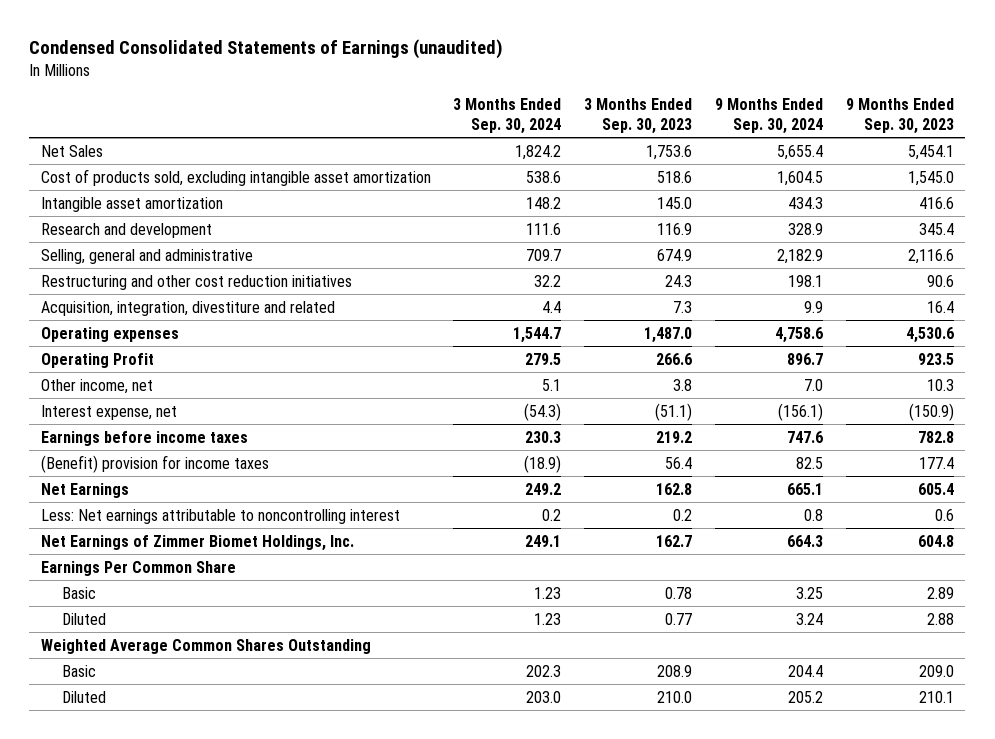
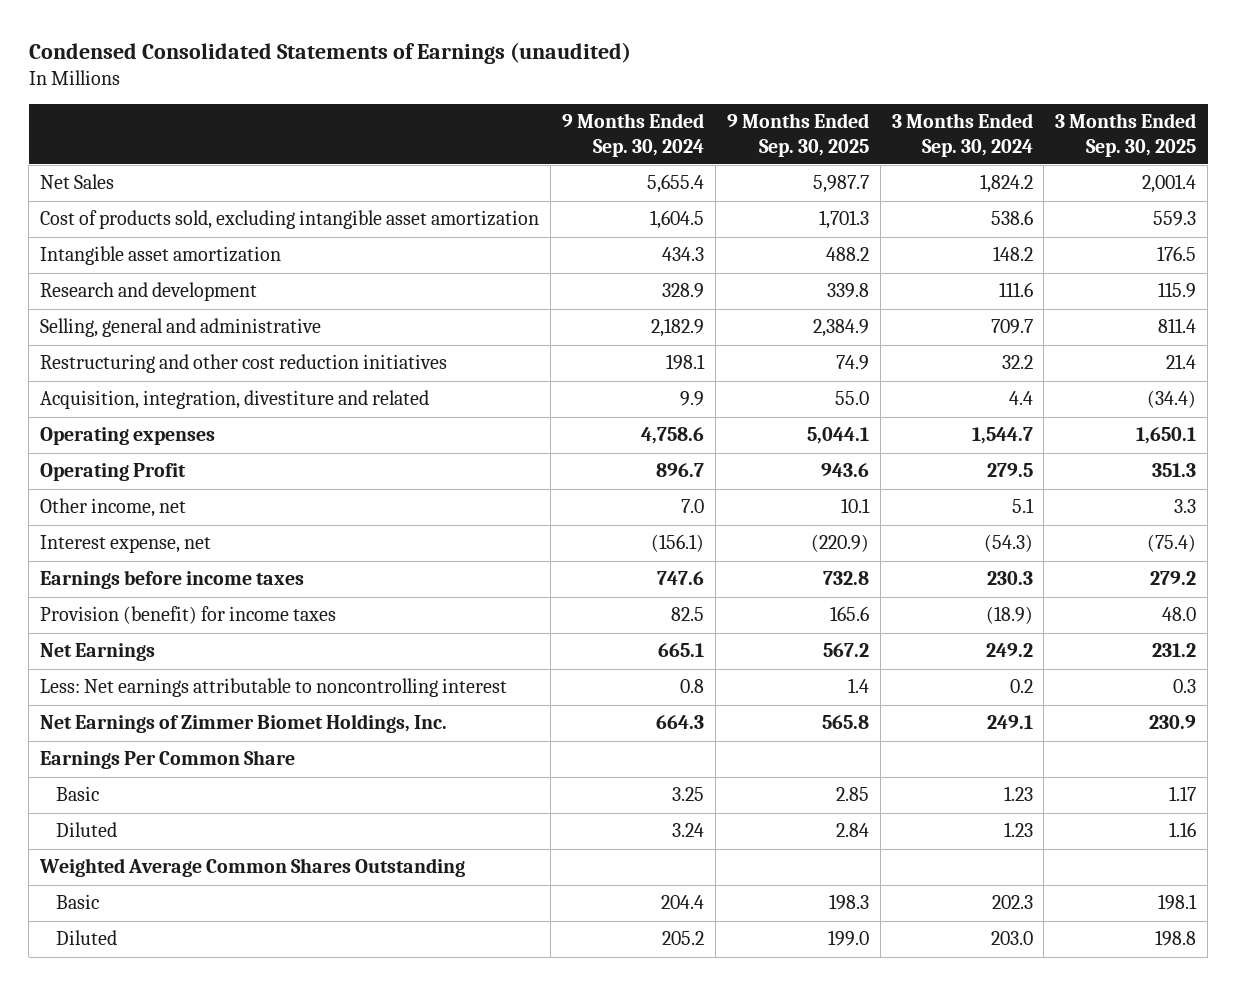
- | 3 Months Ended Sep. 30, 2024 | 3 Months Ended Sep. 30, 2023 | 9 Months Ended Sep. 30, 2024 | 9 Months Ended Sep. 30, 2023
+ | 9 Months Ended Sep. 30, 2024 | 9 Months Ended Sep. 30, 2025 | 3 Months Ended Sep. 30, 2024 | 3 Months Ended Sep. 30, 2025
- (Benefit) provision for income taxes | (18.9) | 56.4 | 82.5 | 177.4
+ Provision (benefit) for income taxes | 82.5 | 165.6 | (18.9) | 48.0

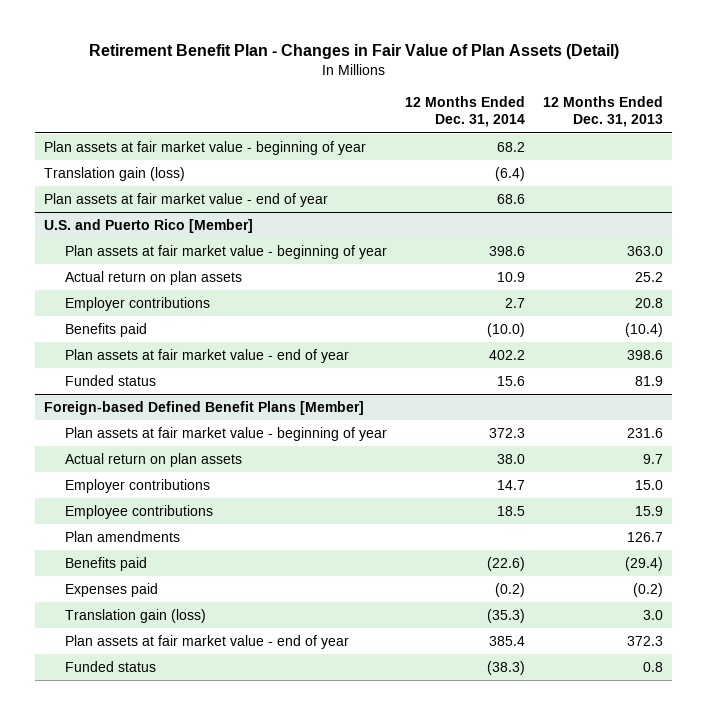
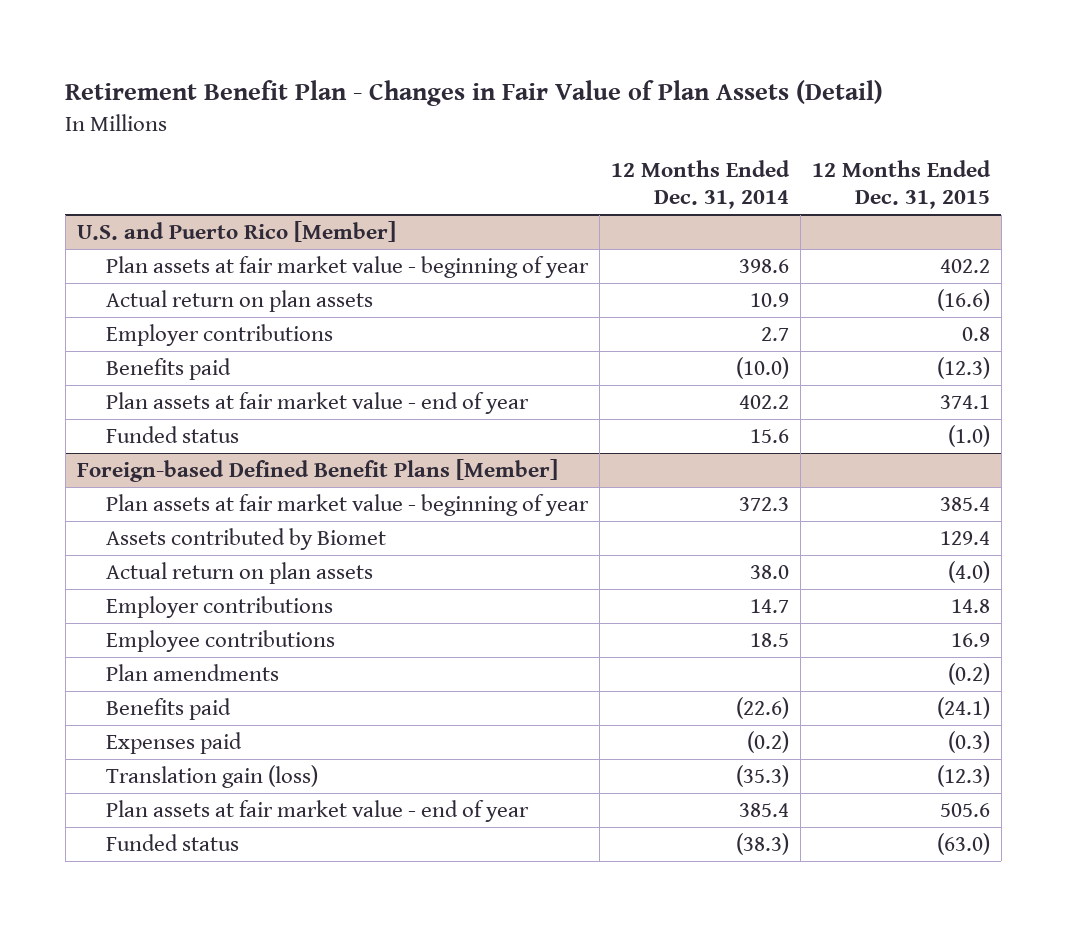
- | 12 Months Ended Dec. 31, 2014 | 12 Months Ended Dec. 31, 2013
+ | 12 Months Ended Dec. 31, 2014 | 12 Months Ended Dec. 31, 2015
- Plan assets at fair market value - beginning of year | 68.2 |
- Translation gain (loss) | (6.4) |
- Plan assets at fair market value - end of year | 68.6 |
@ Foreign-based Defined Benefit Plans [Member]
+ Assets contributed by Biomet | | 129.4

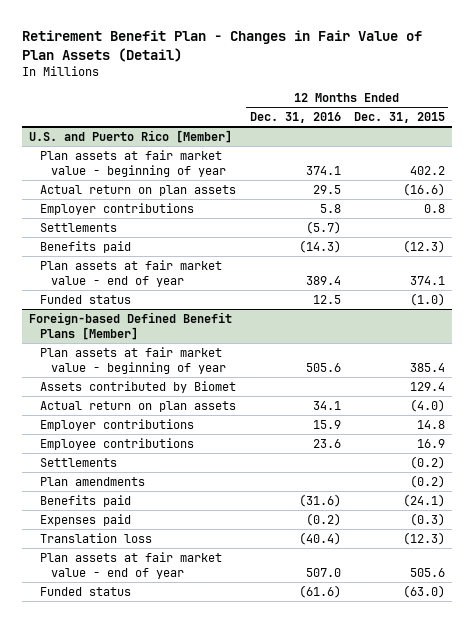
- | 12 Months Ended Dec. 31, 2014 | 12 Months Ended Dec. 31, 2015
+ | 12 Months Ended Dec. 31, 2016 | 12 Months Ended Dec. 31, 2015
@ U.S. and Puerto Rico [Member]
+ Settlements | (5.7) |
@ Foreign-based Defined Benefit Plans [Member]
+ Settlements | | (0.2)
- Translation gain (loss) | (35.3) | (12.3)
+ Translation loss | (40.4) | (12.3)

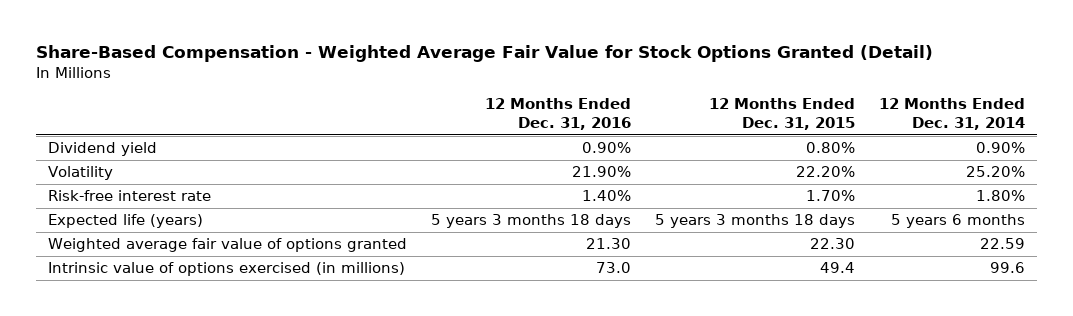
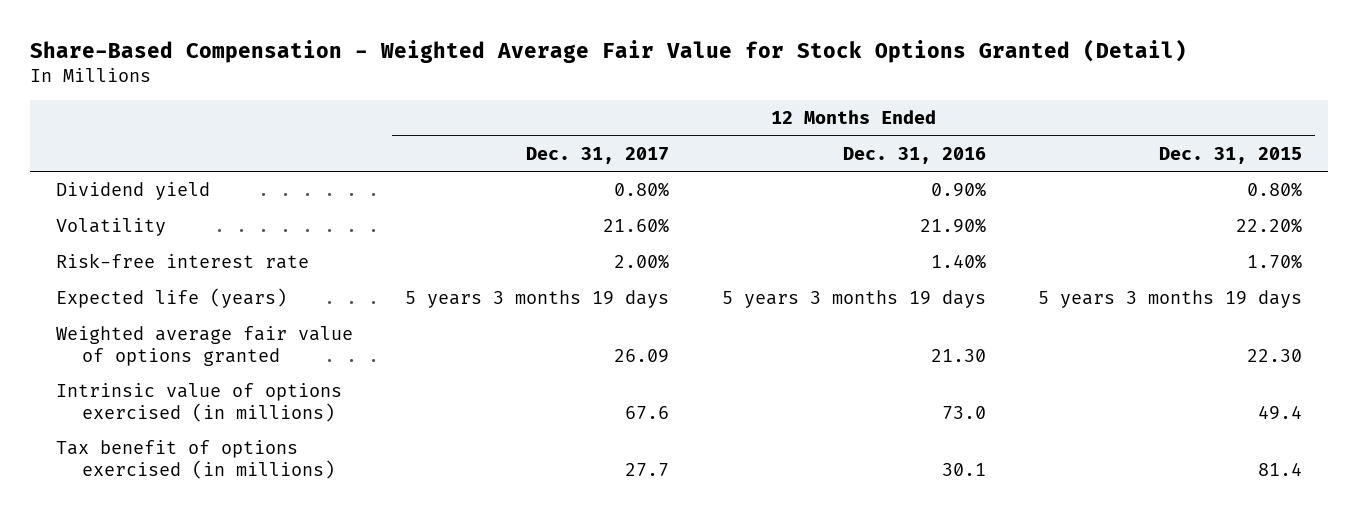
- | 12 Months Ended Dec. 31, 2016 | 12 Months Ended Dec. 31, 2015 | 12 Months Ended Dec. 31, 2014
+ | 12 Months Ended Dec. 31, 2017 | 12 Months Ended Dec. 31, 2016 | 12 Months Ended Dec. 31, 2015
- Expected life (years) | 5 years 3 months 18 days | 5 years 3 months 18 days | 5 years 6 months
+ Expected life (years) | 5 years 3 months 19 days | 5 years 3 months 19 days | 5 years 3 months 19 days
+ Tax benefit of options exercised (in millions) | 27.7 | 30.1 | 81.4

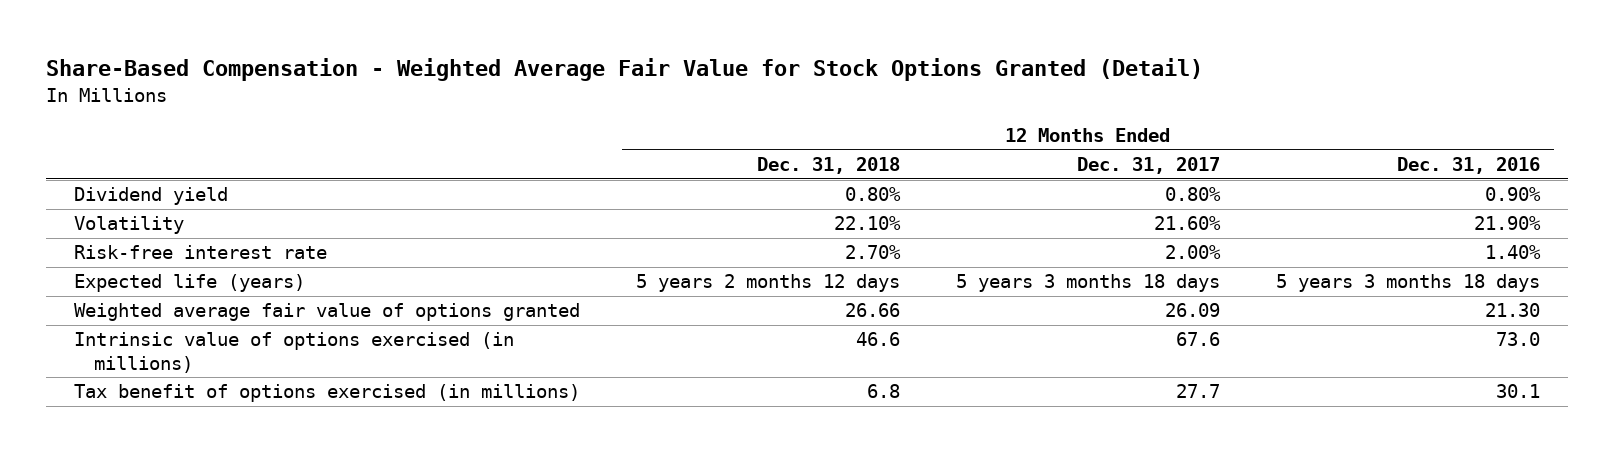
- | 12 Months Ended Dec. 31, 2017 | 12 Months Ended Dec. 31, 2016 | 12 Months Ended Dec. 31, 2015
+ | 12 Months Ended Dec. 31, 2018 | 12 Months Ended Dec. 31, 2017 | 12 Months Ended Dec. 31, 2016
- Expected life (years) | 5 years 3 months 19 days | 5 years 3 months 19 days | 5 years 3 months 19 days
+ Expected life (years) | 5 years 2 months 12 days | 5 years 3 months 18 days | 5 years 3 months 18 days

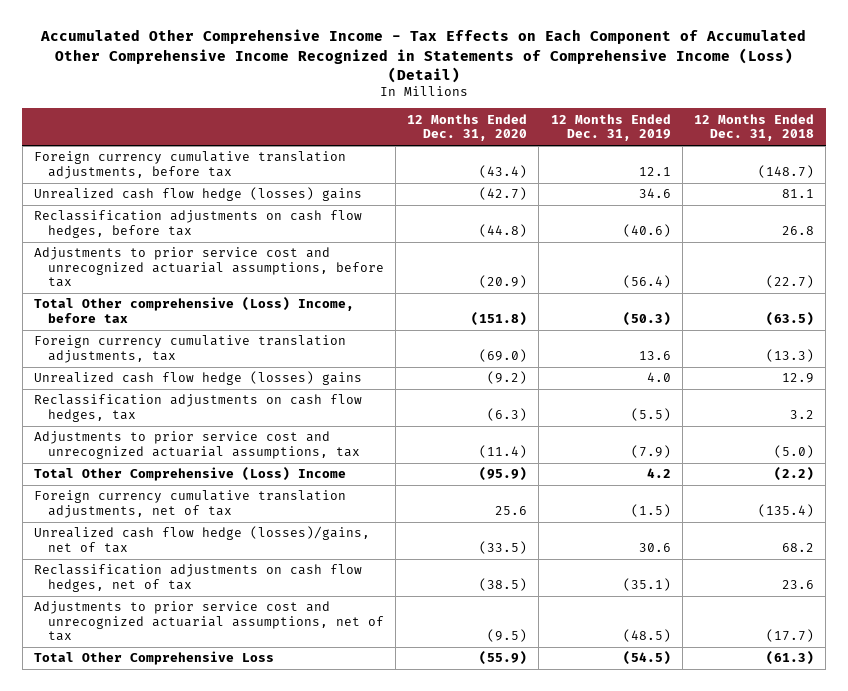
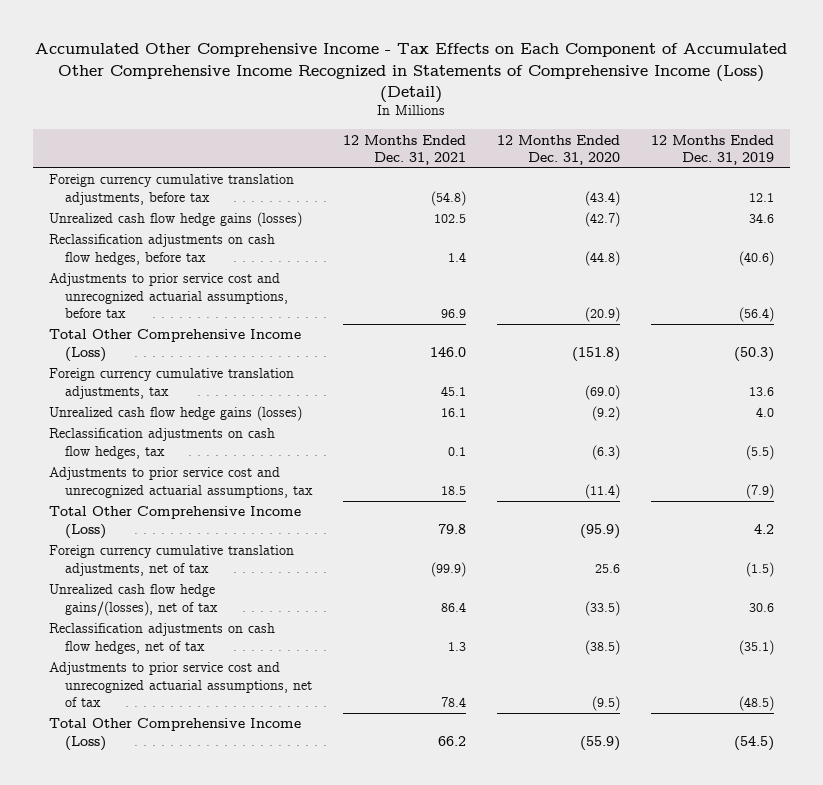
- | 12 Months Ended Dec. 31, 2020 | 12 Months Ended Dec. 31, 2019 | 12 Months Ended Dec. 31, 2018
+ | 12 Months Ended Dec. 31, 2021 | 12 Months Ended Dec. 31, 2020 | 12 Months Ended Dec. 31, 2019
- Unrealized cash flow hedge (losses) gains | (42.7) | 34.6 | 81.1
+ Unrealized cash flow hedge gains (losses) | 102.5 | (42.7) | 34.6
- Total Other comprehensive (Loss) Income, before tax | (151.8) | (50.3) | (63.5)
+ Total Other Comprehensive Income (Loss) | 146.0 | (151.8) | (50.3)
- Unrealized cash flow hedge (losses) gains | (9.2) | 4.0 | 12.9
+ Unrealized cash flow hedge gains (losses) | 16.1 | (9.2) | 4.0
- Total Other Comprehensive (Loss) Income | (95.9) | 4.2 | (2.2)
+ Total Other Comprehensive Income (Loss) | 79.8 | (95.9) | 4.2
- Unrealized cash flow hedge (losses)/gains, net of tax | (33.5) | 30.6 | 68.2
+ Unrealized cash flow hedge gains/(losses), net of tax | 86.4 | (33.5) | 30.6
- Total Other Comprehensive Loss | (55.9) | (54.5) | (61.3)
+ Total Other Comprehensive Income (Loss) | 66.2 | (55.9) | (54.5)

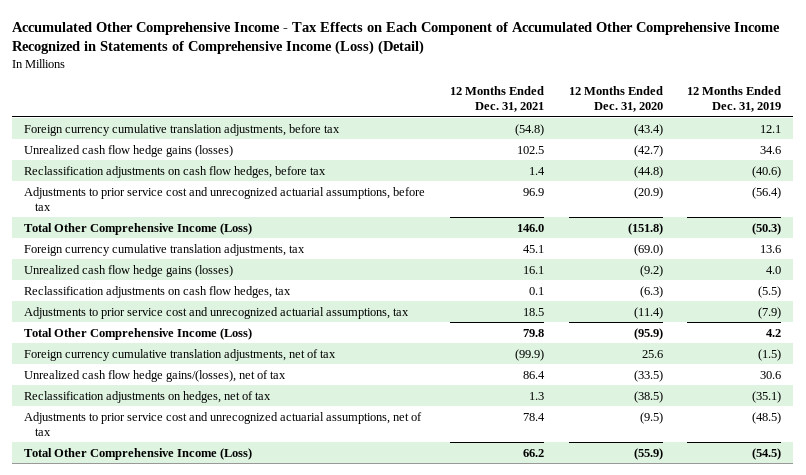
- Reclassification adjustments on cash flow hedges, net of tax | 1.3 | (38.5) | (35.1)
+ Reclassification adjustments on hedges, net of tax | 1.3 | (38.5) | (35.1)

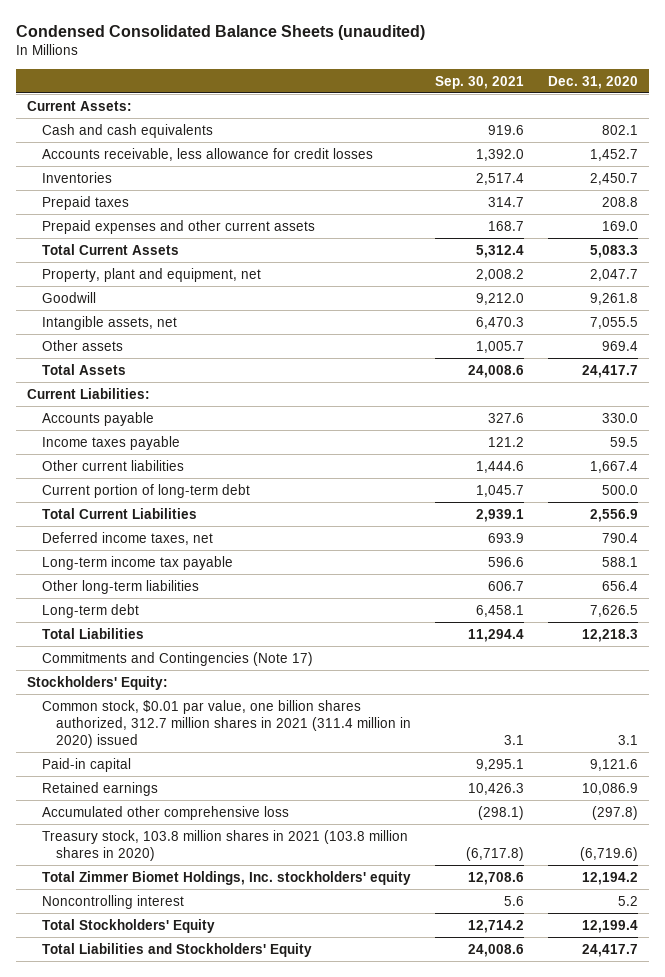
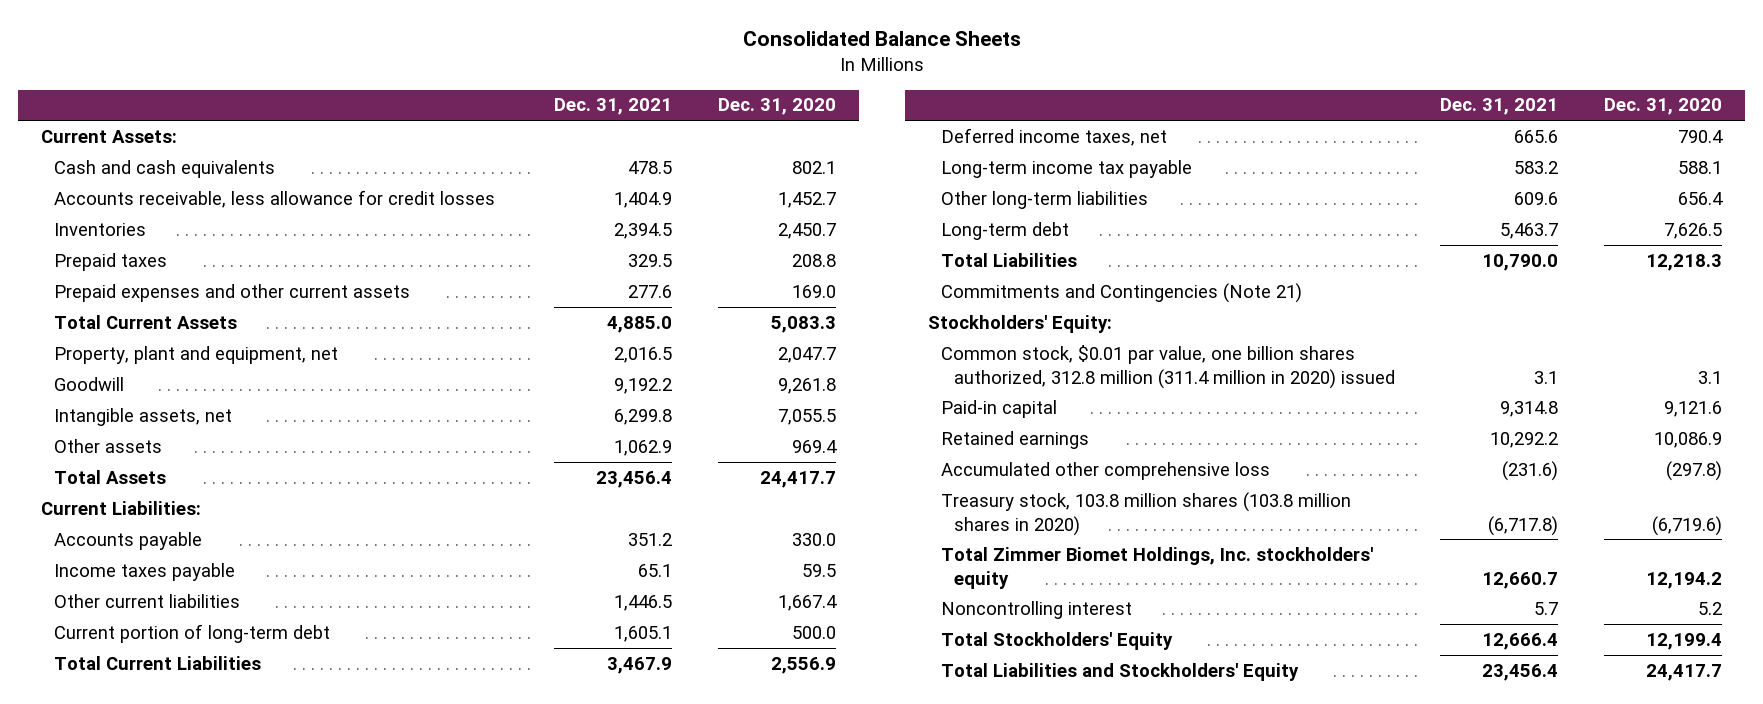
- Condensed Consolidated Balance Sheets (unaudited)
+ Consolidated Balance Sheets
- | Sep. 30, 2021 | Dec. 31, 2020
+ | Dec. 31, 2021 | Dec. 31, 2020
- Commitments and Contingencies (Note 17)
+ Commitments and Contingencies (Note 21)
- Common stock, $0.01 par value, one billion shares authorized, 312.7 million shares in 2021 (311.4 million in 2020) issued | 3.1 | 3.1
+ Common stock, $0.01 par value, one billion shares authorized, 312.8 million (311.4 million in 2020) issued | 3.1 | 3.1
- Treasury stock, 103.8 million shares in 2021 (103.8 million shares in 2020) | (6,717.8) | (6,719.6)
+ Treasury stock, 103.8 million shares (103.8 million shares in 2020) | (6,717.8) | (6,719.6)

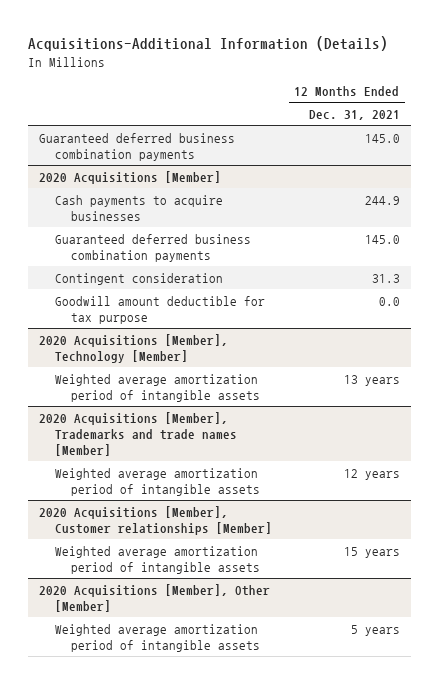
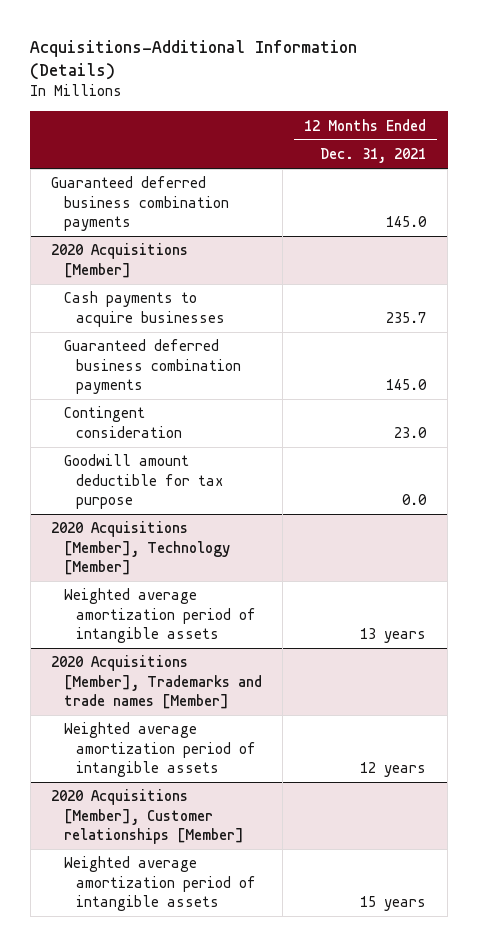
@ 2020 Acquisitions [Member]
- Cash payments to acquire businesses | 244.9
+ Cash payments to acquire businesses | 235.7
- Contingent consideration | 31.3
+ Contingent consideration | 23.0
- 2020 Acquisitions [Member], Other [Member]
- Weighted average amortization period of intangible assets | 5 years

